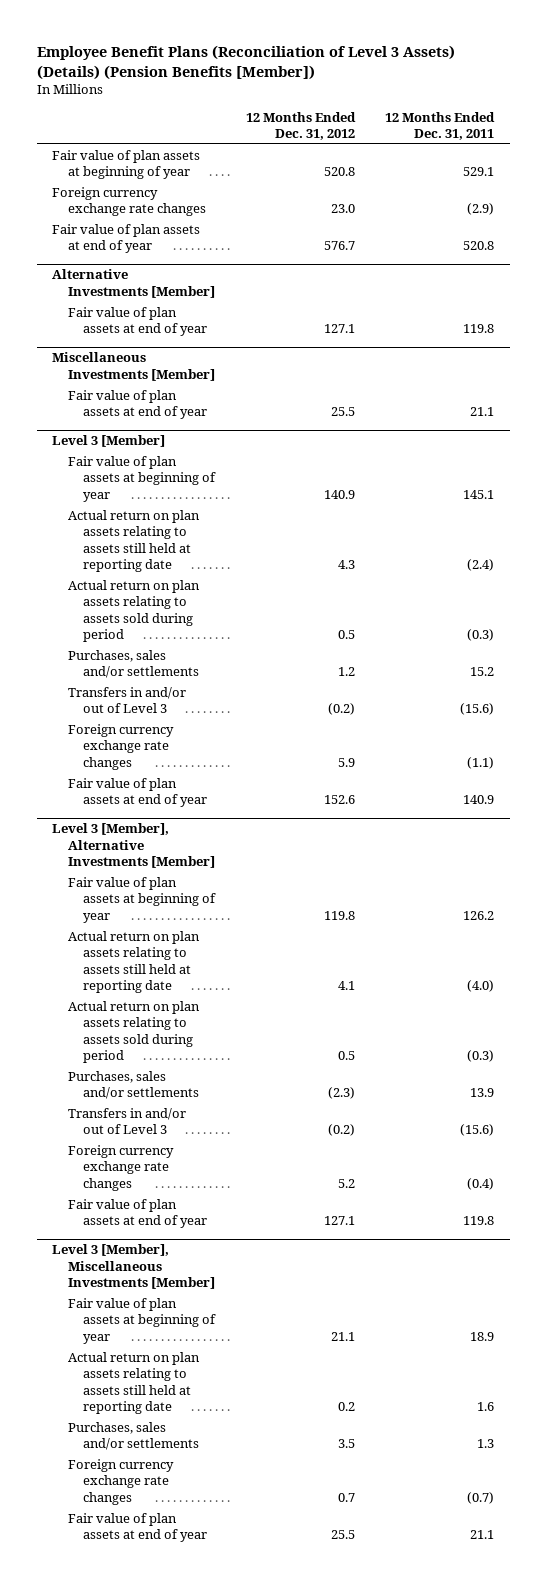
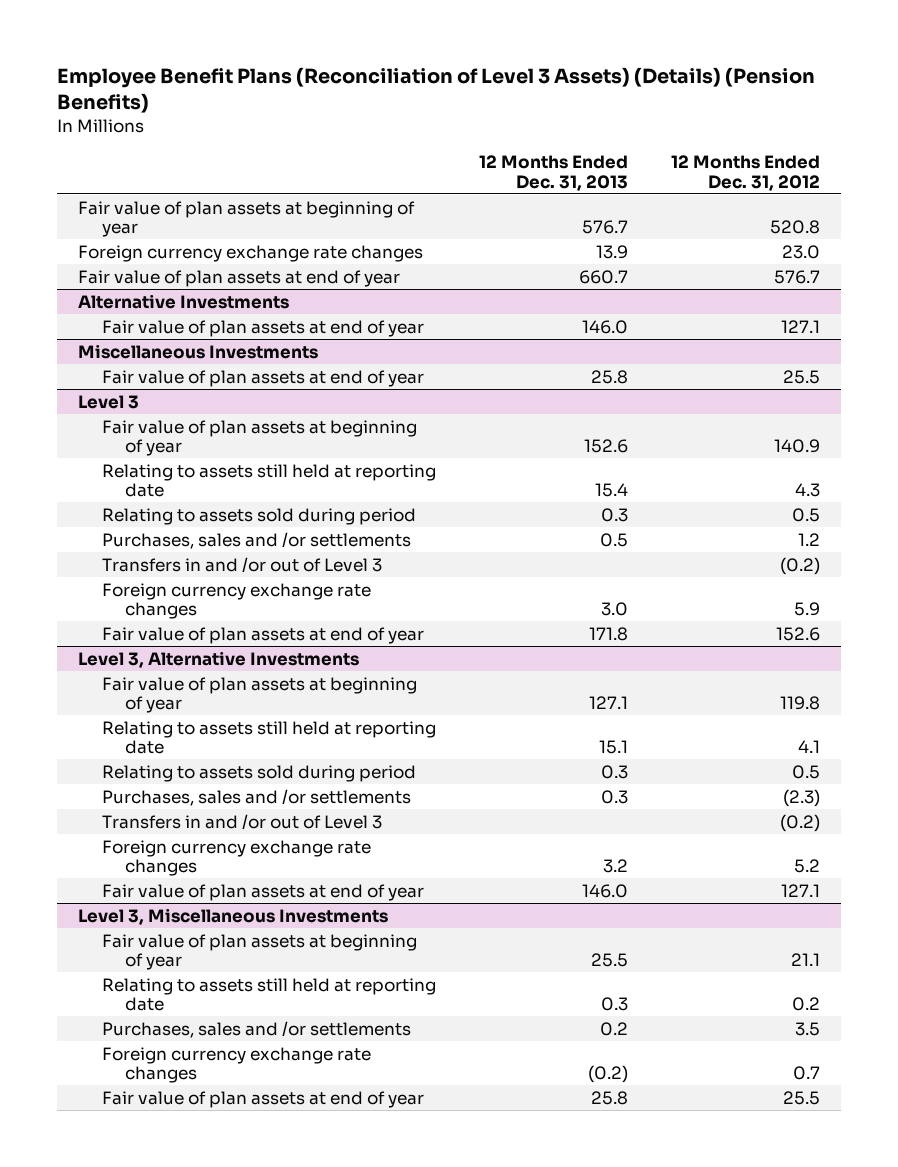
- Employee Benefit Plans (Reconciliation of Level 3 Assets) (Details) (Pension Benefits [Member])
+ Employee Benefit Plans (Reconciliation of Level 3 Assets) (Details) (Pension Benefits)
- | 12 Months Ended Dec. 31, 2012 | 12 Months Ended Dec. 31, 2011
+ | 12 Months Ended Dec. 31, 2013 | 12 Months Ended Dec. 31, 2012
- Alternative Investments [Member]
+ Alternative Investments
- Miscellaneous Investments [Member]
+ Miscellaneous Investments
- Level 3 [Member]
+ Level 3
- Actual return on plan assets relating to assets still held at reporting date | 4.3 | (2.4)
- Actual return on plan assets relating to assets sold during period | 0.5 | (0.3)
- Purchases, sales and/or settlements | 1.2 | 15.2
- Transfers in and/or out of Level 3 | (0.2) | (15.6)
+ Relating to assets still held at reporting date | 15.4 | 4.3
+ Relating to assets sold during period | 0.3 | 0.5
+ Purchases, sales and /or settlements | 0.5 | 1.2
+ Transfers in and /or out of Level 3 | | (0.2)
- Level 3 [Member], Alternative Investments [Member]
+ Level 3, Alternative Investments
- Actual return on plan assets relating to assets still held at reporting date | 4.1 | (4.0)
- Actual return on plan assets relating to assets sold during period | 0.5 | (0.3)
- Purchases, sales and/or settlements | (2.3) | 13.9
- Transfers in and/or out of Level 3 | (0.2) | (15.6)
+ Relating to assets still held at reporting date | 15.1 | 4.1
+ Relating to assets sold during period | 0.3 | 0.5
+ Purchases, sales and /or settlements | 0.3 | (2.3)
+ Transfers in and /or out of Level 3 | | (0.2)
- Level 3 [Member], Miscellaneous Investments [Member]
+ Level 3, Miscellaneous Investments
- Actual return on plan assets relating to assets still held at reporting date | 0.2 | 1.6
- Purchases, sales and/or settlements | 3.5 | 1.3
+ Relating to assets still held at reporting date | 0.3 | 0.2
+ Purchases, sales and /or settlements | 0.2 | 3.5

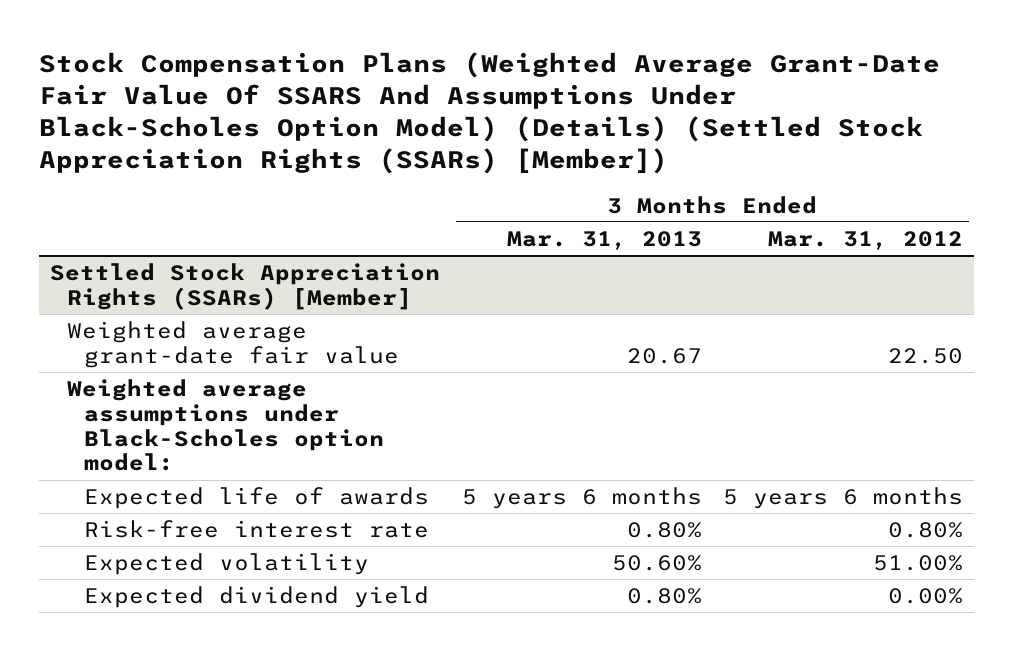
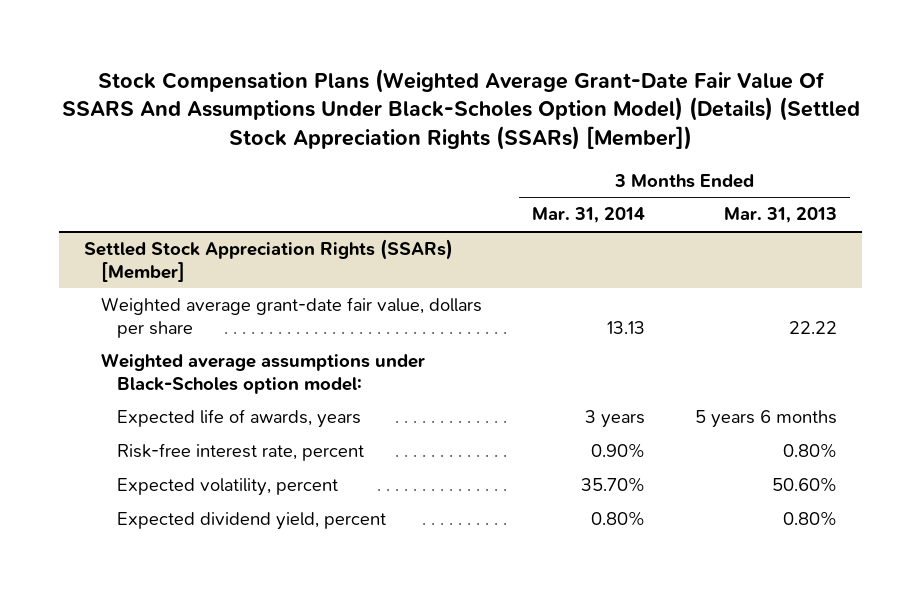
- | 3 Months Ended Mar. 31, 2013 | 3 Months Ended Mar. 31, 2012
+ | 3 Months Ended Mar. 31, 2014 | 3 Months Ended Mar. 31, 2013
@ Settled Stock Appreciation Rights (SSARs) [Member]
- Weighted average grant-date fair value | 20.67 | 22.50
+ Weighted average grant-date fair value, dollars per share | 13.13 | 22.22
- Expected life of awards | 5 years 6 months | 5 years 6 months
- Risk-free interest rate | 0.80% | 0.80%
- Expected volatility | 50.60% | 51.00%
- Expected dividend yield | 0.80% | 0.00%
+ Expected life of awards, years | 3 years | 5 years 6 months
+ Risk-free interest rate, percent | 0.90% | 0.80%
+ Expected volatility, percent | 35.70% | 50.60%
+ Expected dividend yield, percent | 0.80% | 0.80%

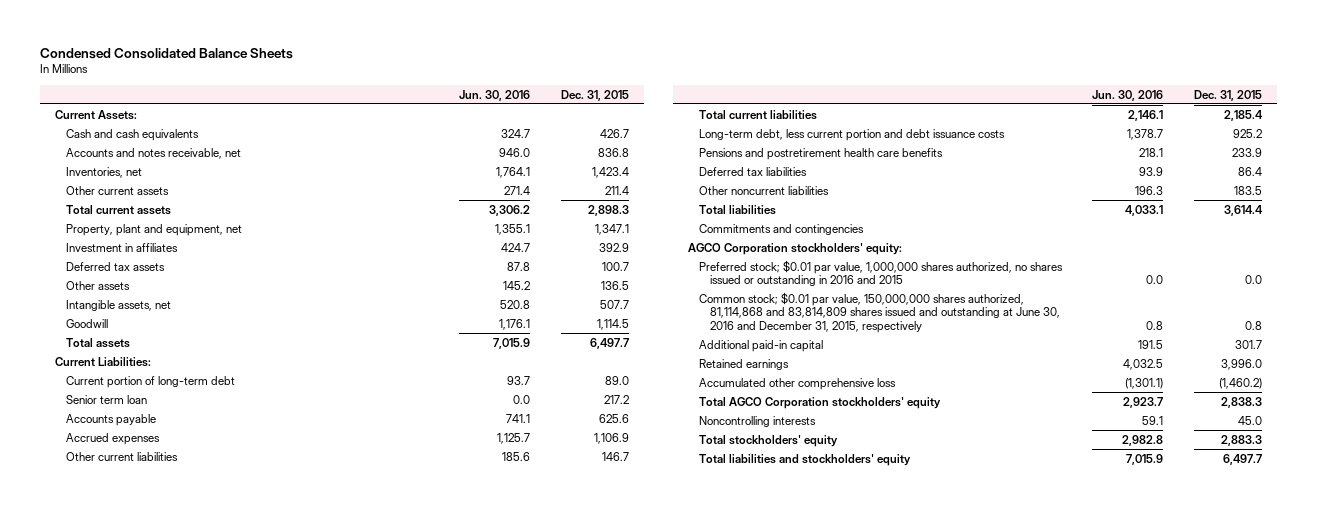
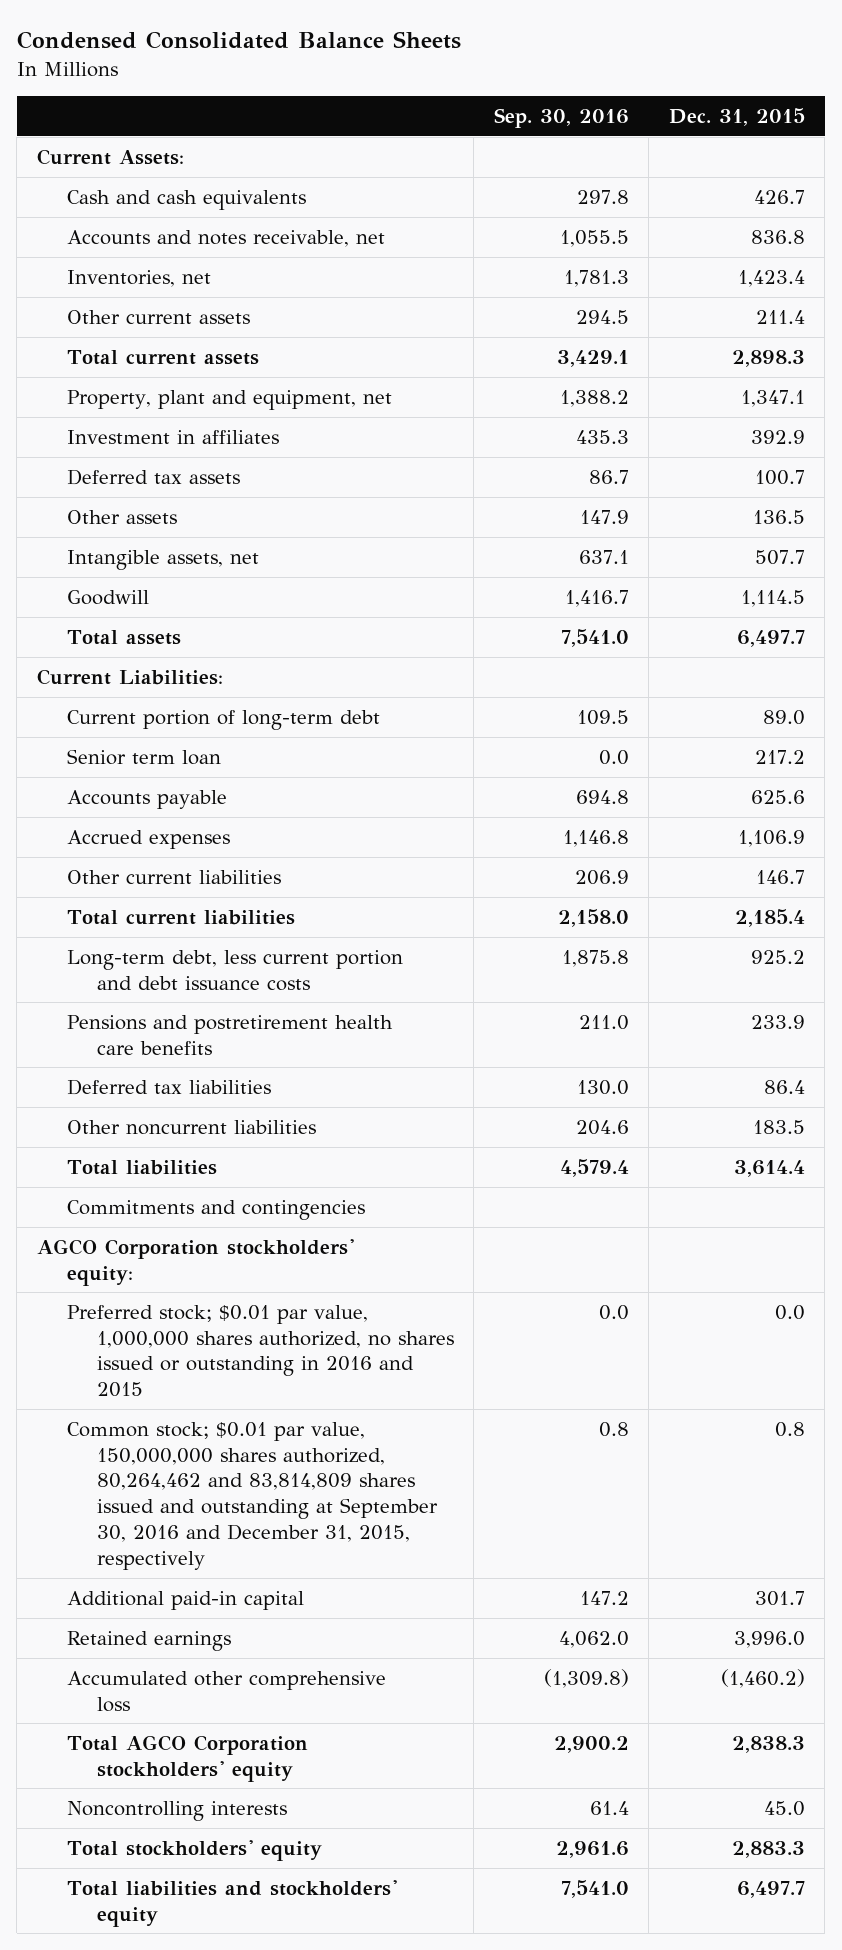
- | Jun. 30, 2016 | Dec. 31, 2015
+ | Sep. 30, 2016 | Dec. 31, 2015
- Common stock; $0.01 par value, 150,000,000 shares authorized, 81,114,868 and 83,814,809 shares issued and outstanding at June 30, 2016 and December 31, 2015, respectively | 0.8 | 0.8
+ Common stock; $0.01 par value, 150,000,000 shares authorized, 80,264,462 and 83,814,809 shares issued and outstanding at September 30, 2016 and December 31, 2015, respectively | 0.8 | 0.8

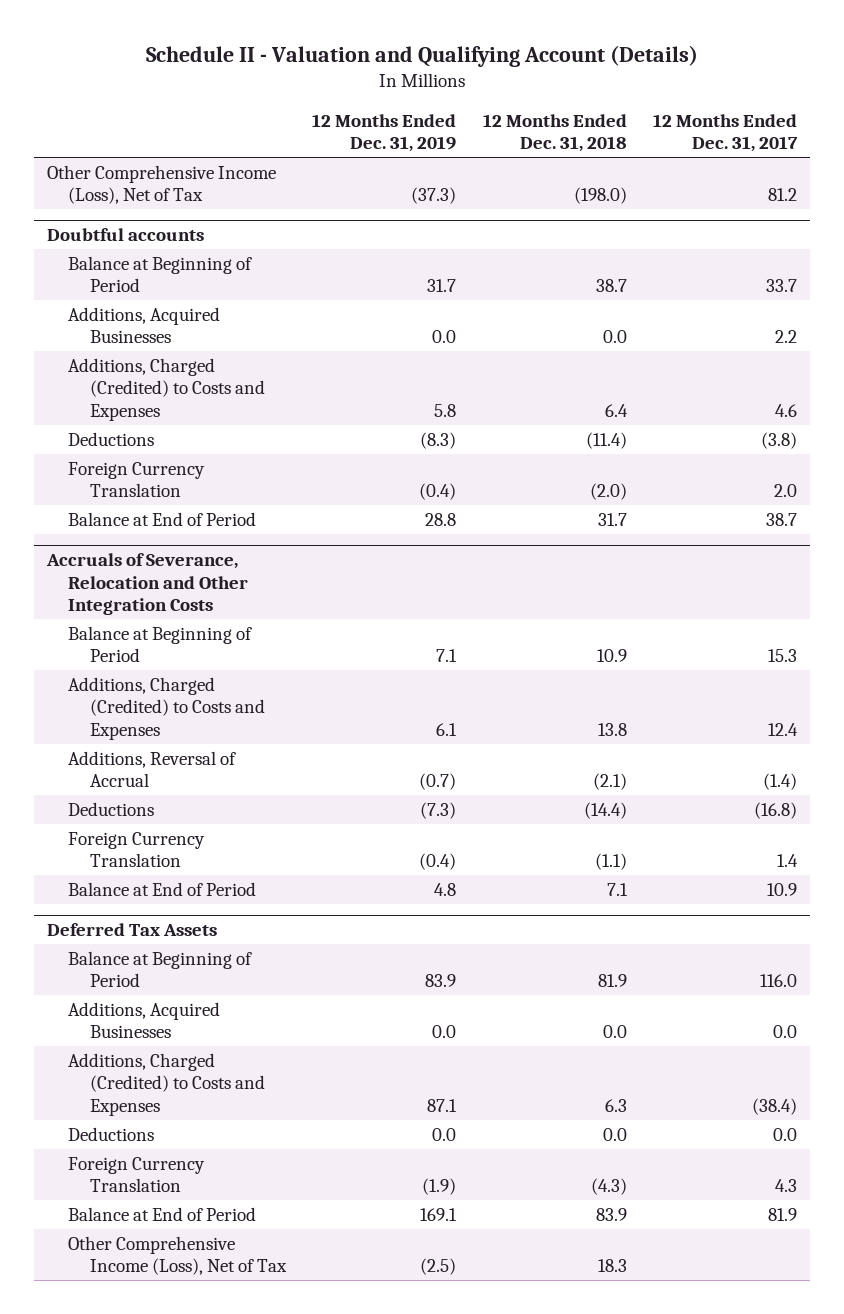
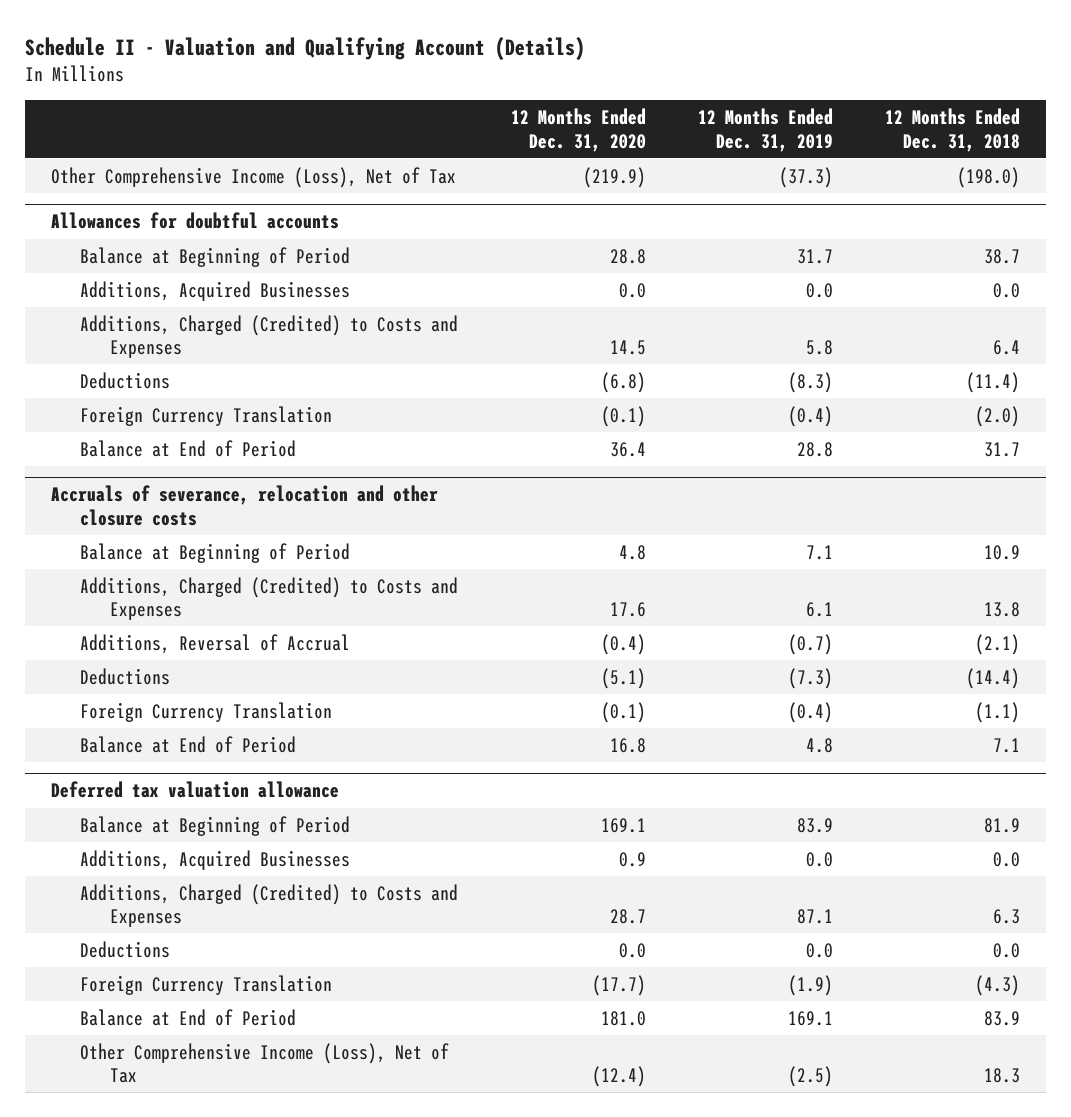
- | 12 Months Ended Dec. 31, 2019 | 12 Months Ended Dec. 31, 2018 | 12 Months Ended Dec. 31, 2017
+ | 12 Months Ended Dec. 31, 2020 | 12 Months Ended Dec. 31, 2019 | 12 Months Ended Dec. 31, 2018
- Doubtful accounts
+ Allowances for doubtful accounts
- Accruals of Severance, Relocation and Other Integration Costs
+ Accruals of severance, relocation and other closure costs
- Deferred Tax Assets
+ Deferred tax valuation allowance

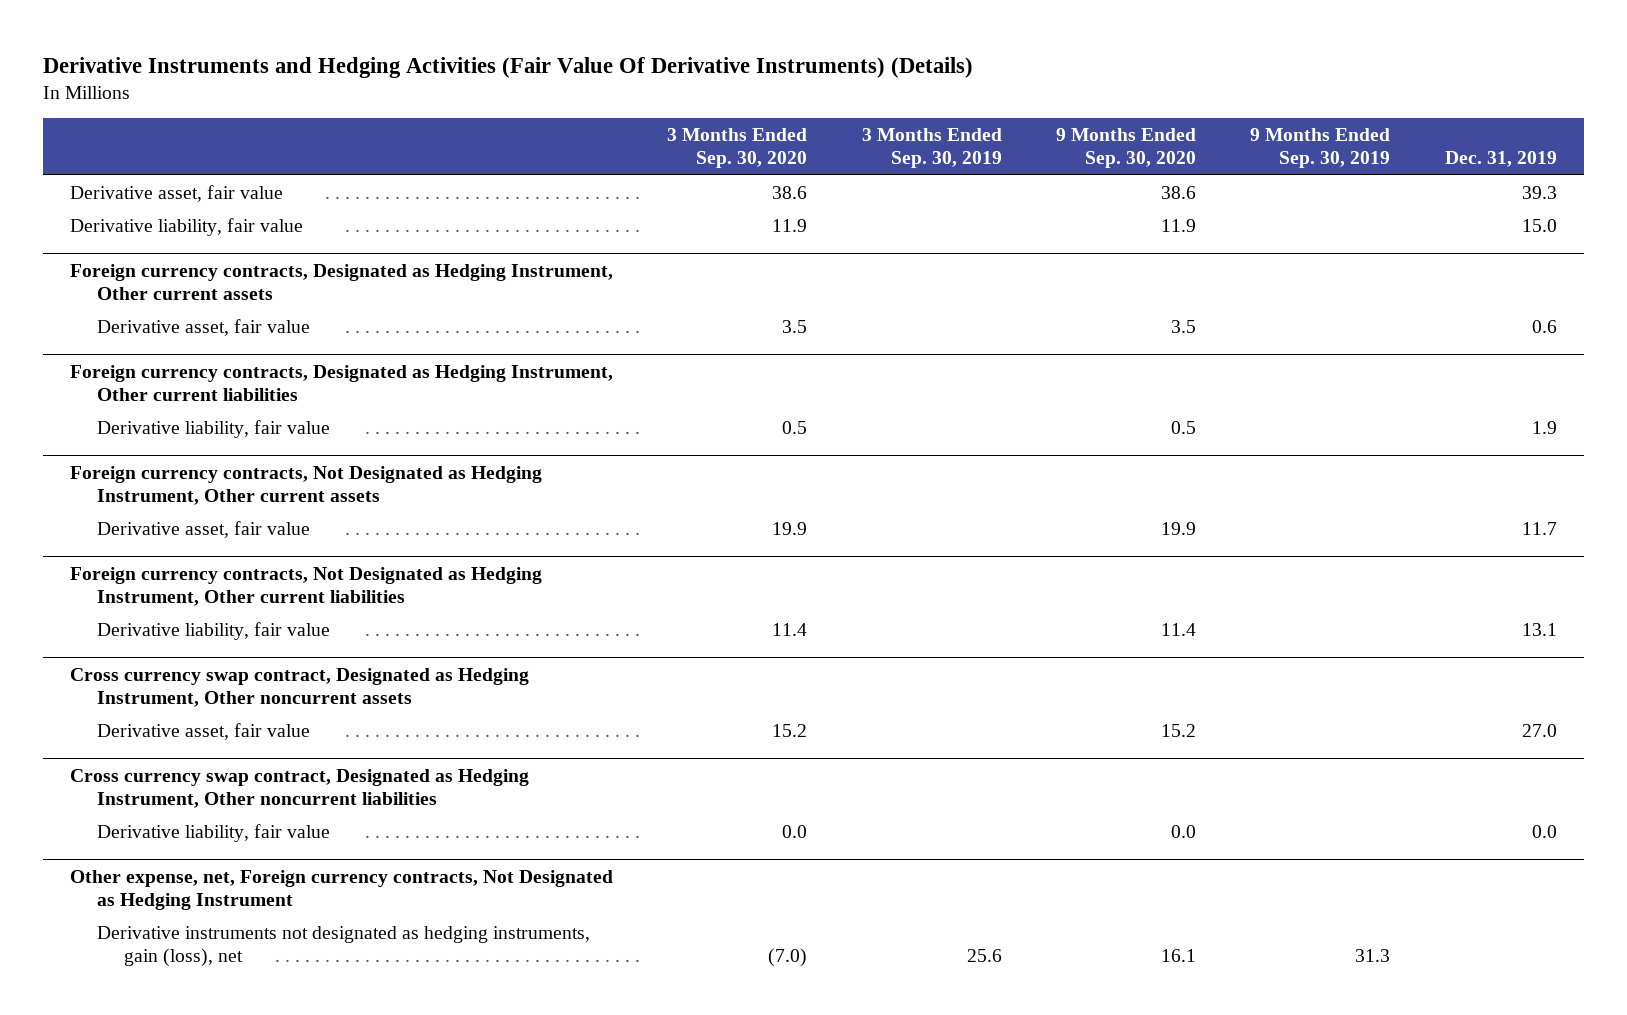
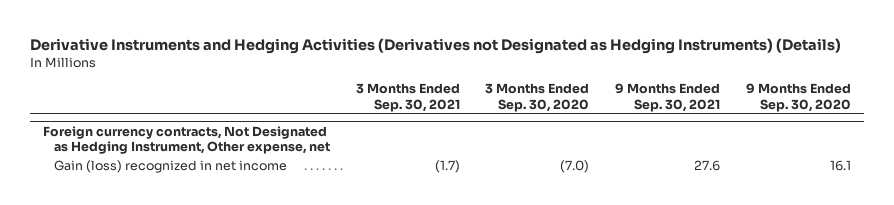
- Derivative Instruments and Hedging Activities (Fair Value Of Derivative Instruments) (Details)
+ Derivative Instruments and Hedging Activities (Derivatives not Designated as Hedging Instruments) (Details)
- | 3 Months Ended Sep. 30, 2020 | 3 Months Ended Sep. 30, 2019 | 9 Months Ended Sep. 30, 2020 | 9 Months Ended Sep. 30, 2019 | Dec. 31, 2019
+ | 3 Months Ended Sep. 30, 2021 | 3 Months Ended Sep. 30, 2020 | 9 Months Ended Sep. 30, 2021 | 9 Months Ended Sep. 30, 2020
- Derivative asset, fair value | 38.6 | | 38.6 | | 39.3
- Derivative liability, fair value | 11.9 | | 11.9 | | 15.0
- Foreign currency contracts, Designated as Hedging Instrument, Other current assets
- Derivative asset, fair value | 3.5 | | 3.5 | | 0.6
- Foreign currency contracts, Designated as Hedging Instrument, Other current liabilities
- Derivative liability, fair value | 0.5 | | 0.5 | | 1.9
- Foreign currency contracts, Not Designated as Hedging Instrument, Other current assets
- Derivative asset, fair value | 19.9 | | 19.9 | | 11.7
- Foreign currency contracts, Not Designated as Hedging Instrument, Other current liabilities
- Derivative liability, fair value | 11.4 | | 11.4 | | 13.1
- Cross currency swap contract, Designated as Hedging Instrument, Other noncurrent assets
- Derivative asset, fair value | 15.2 | | 15.2 | | 27.0
- Cross currency swap contract, Designated as Hedging Instrument, Other noncurrent liabilities
- Derivative liability, fair value | 0.0 | | 0.0 | | 0.0
- Other expense, net, Foreign currency contracts, Not Designated as Hedging Instrument
- Derivative instruments not designated as hedging instruments, gain (loss), net | (7.0) | 25.6 | 16.1 | 31.3 |
+ Foreign currency contracts, Not Designated as Hedging Instrument, Other expense, net
+ Gain (loss) recognized in net income | (1.7) | (7.0) | 27.6 | 16.1

